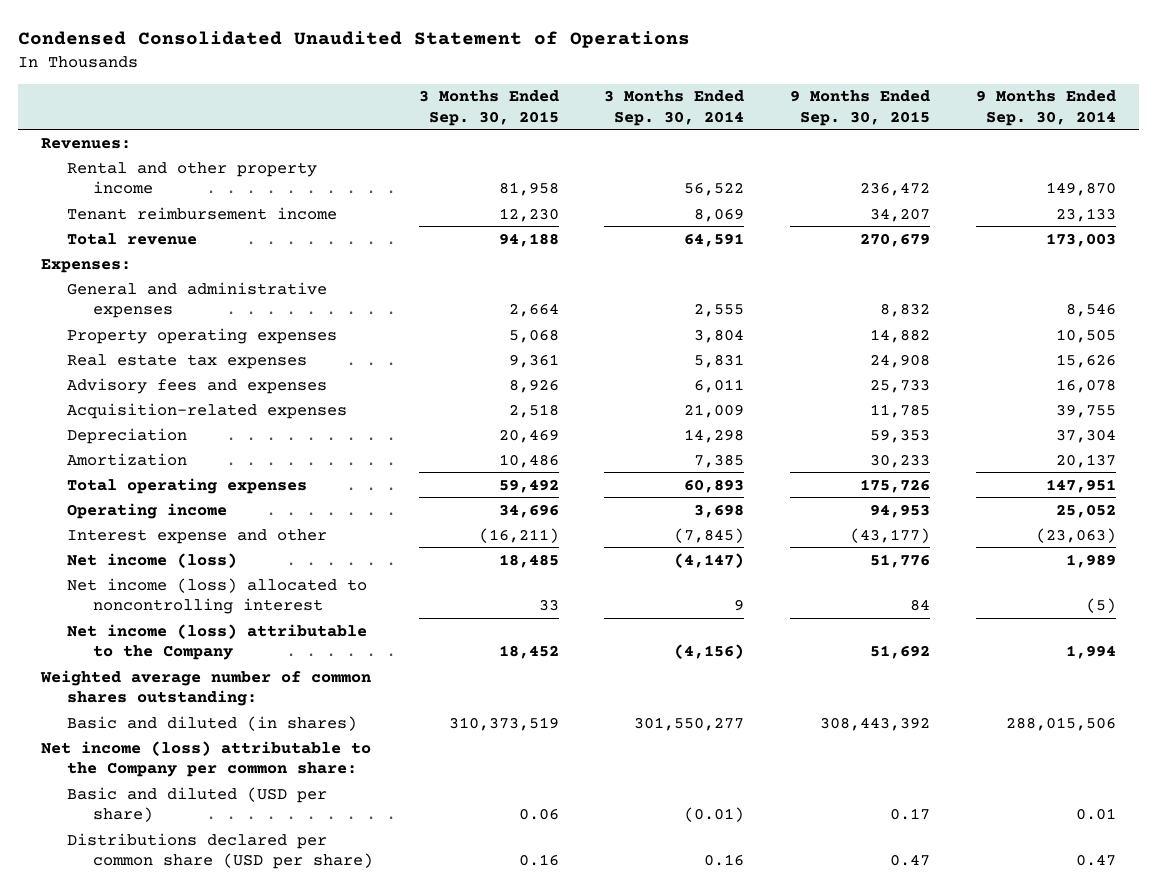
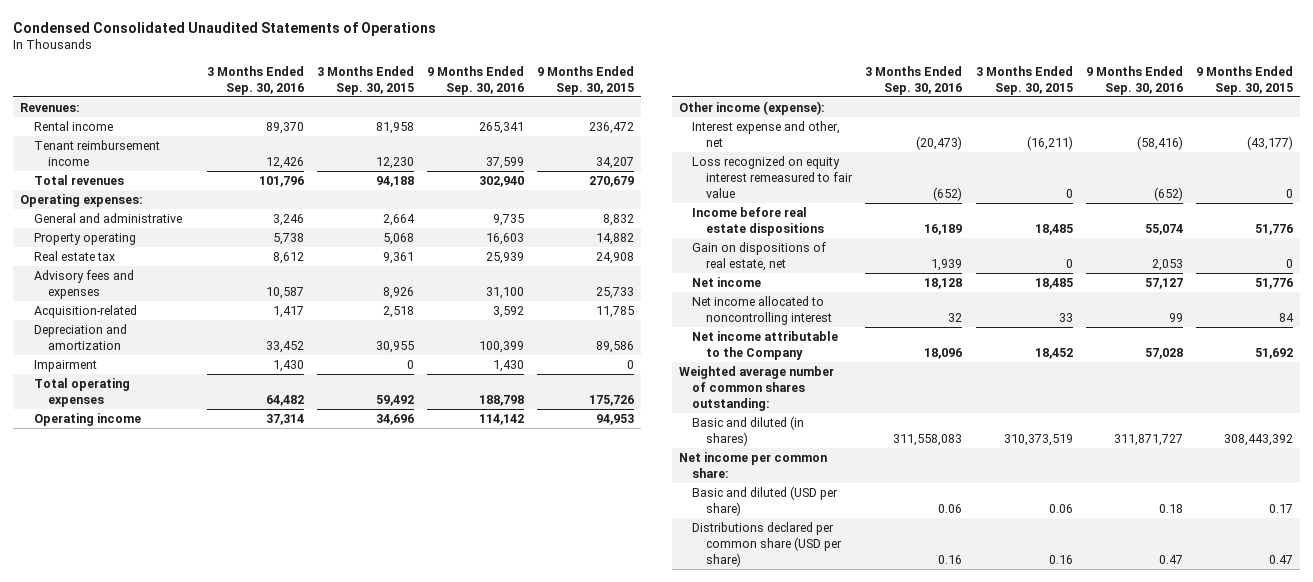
- Condensed Consolidated Unaudited Statement of Operations
+ Condensed Consolidated Unaudited Statements of Operations
- | 3 Months Ended Sep. 30, 2015 | 3 Months Ended Sep. 30, 2014 | 9 Months Ended Sep. 30, 2015 | 9 Months Ended Sep. 30, 2014
+ | 3 Months Ended Sep. 30, 2016 | 3 Months Ended Sep. 30, 2015 | 9 Months Ended Sep. 30, 2016 | 9 Months Ended Sep. 30, 2015
- Rental and other property income | 81,958 | 56,522 | 236,472 | 149,870
+ Rental income | 89,370 | 81,958 | 265,341 | 236,472
- Total revenue | 94,188 | 64,591 | 270,679 | 173,003
- Expenses:
- General and administrative expenses | 2,664 | 2,555 | 8,832 | 8,546
- Property operating expenses | 5,068 | 3,804 | 14,882 | 10,505
- Real estate tax expenses | 9,361 | 5,831 | 24,908 | 15,626
+ Total revenues | 101,796 | 94,188 | 302,940 | 270,679
+ Operating expenses:
+ General and administrative | 3,246 | 2,664 | 9,735 | 8,832
+ Property operating | 5,738 | 5,068 | 16,603 | 14,882
+ Real estate tax | 8,612 | 9,361 | 25,939 | 24,908
- Acquisition-related expenses | 2,518 | 21,009 | 11,785 | 39,755
- Depreciation | 20,469 | 14,298 | 59,353 | 37,304
- Amortization | 10,486 | 7,385 | 30,233 | 20,137
+ Acquisition-related | 1,417 | 2,518 | 3,592 | 11,785
+ Depreciation and amortization | 33,452 | 30,955 | 100,399 | 89,586
+ Impairment | 1,430 | 0 | 1,430 | 0
- Interest expense and other | (16,211) | (7,845) | (43,177) | (23,063)
- Net income (loss) | 18,485 | (4,147) | 51,776 | 1,989
- Net income (loss) allocated to noncontrolling interest | 33 | 9 | 84 | (5)
- Net income (loss) attributable to the Company | 18,452 | (4,156) | 51,692 | 1,994
+ Other income (expense):
+ Interest expense and other, net | (20,473) | (16,211) | (58,416) | (43,177)
+ Loss recognized on equity interest remeasured to fair value | (652) | 0 | (652) | 0
+ Income before real estate dispositions | 16,189 | 18,485 | 55,074 | 51,776
+ Gain on dispositions of real estate, net | 1,939 | 0 | 2,053 | 0
+ Net income | 18,128 | 18,485 | 57,127 | 51,776
+ Net income allocated to noncontrolling interest | 32 | 33 | 99 | 84
+ Net income attributable to the Company | 18,096 | 18,452 | 57,028 | 51,692
- Net income (loss) attributable to the Company per common share:
+ Net income per common share:

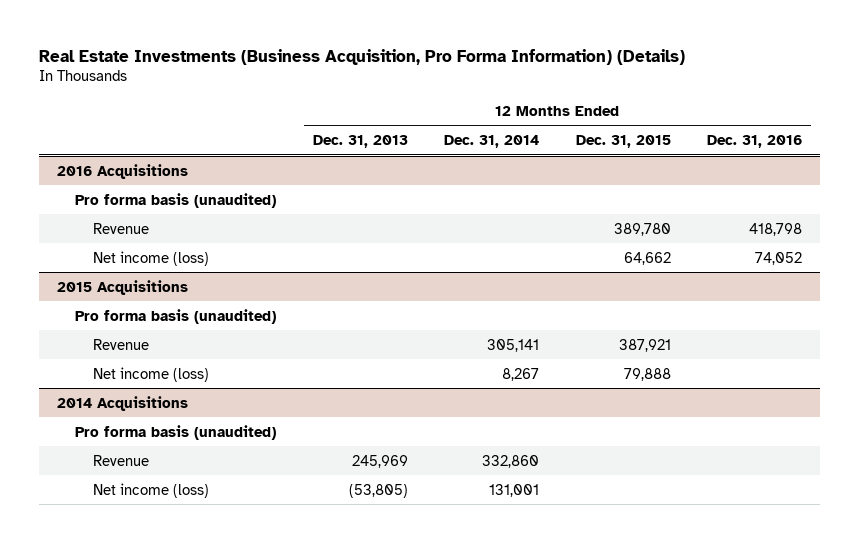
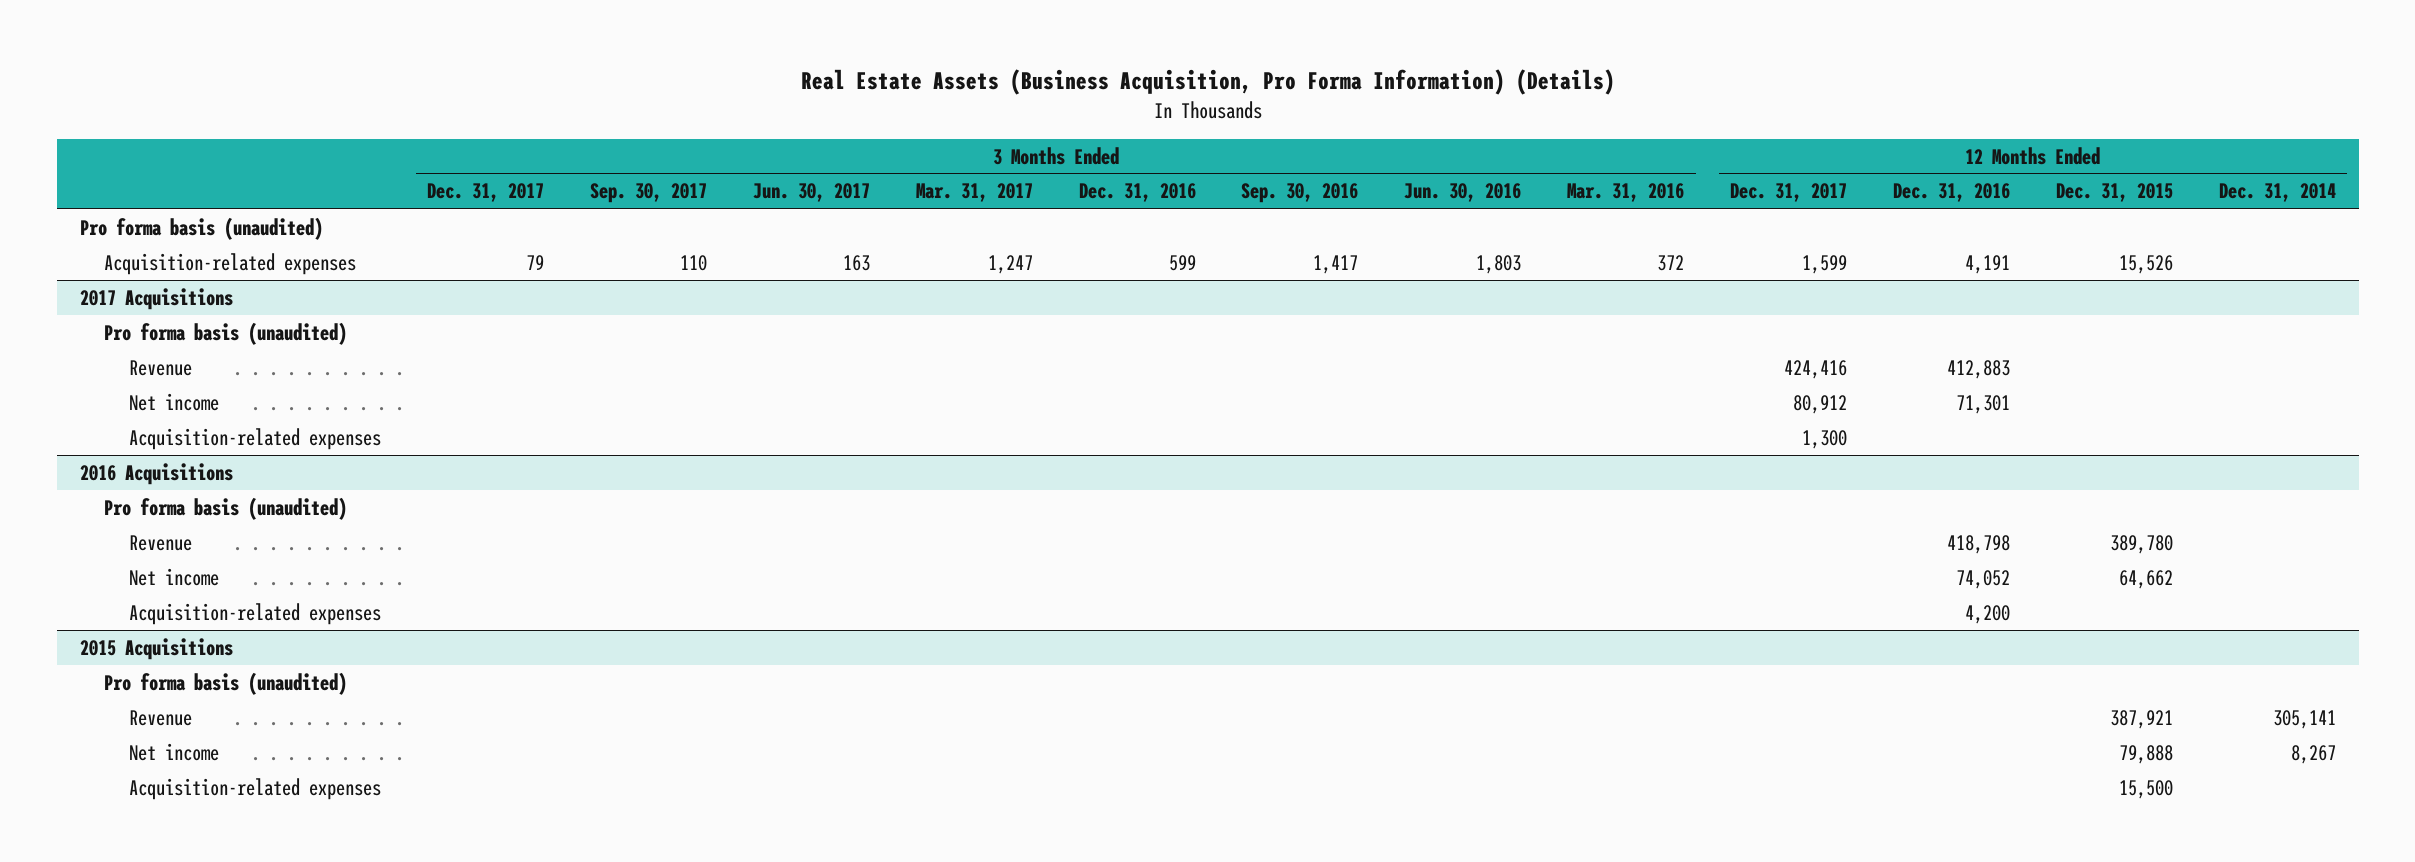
- Real Estate Investments (Business Acquisition, Pro Forma Information) (Details)
+ Real Estate Assets (Business Acquisition, Pro Forma Information) (Details)
- | 12 Months Ended Dec. 31, 2013 | 12 Months Ended Dec. 31, 2014 | 12 Months Ended Dec. 31, 2015 | 12 Months Ended Dec. 31, 2016
+ | 3 Months Ended Dec. 31, 2017 | 3 Months Ended Sep. 30, 2017 | 3 Months Ended Jun. 30, 2017 | 3 Months Ended Mar. 31, 2017 | 3 Months Ended Dec. 31, 2016 | 3 Months Ended Sep. 30, 2016 | 3 Months Ended Jun. 30, 2016 | 3 Months Ended Mar. 31, 2016 | 12 Months Ended Dec. 31, 2017 | 12 Months Ended Dec. 31, 2016 | 12 Months Ended Dec. 31, 2015 | 12 Months Ended Dec. 31, 2014
+ Pro forma basis (unaudited)
+ Acquisition-related expenses | 79 | 110 | 163 | 1,247 | 599 | 1,417 | 1,803 | 372 | 1,599 | 4,191 | 15,526 |
+ 2017 Acquisitions
+ Pro forma basis (unaudited)
+ Revenue | | | | | | | | | 424,416 | 412,883 | |
+ Net income | | | | | | | | | 80,912 | 71,301 | |
+ Acquisition-related expenses | | | | | | | | | 1,300 | | |
@ 2016 Acquisitions
- Net income (loss) | | | 64,662 | 74,052
+ Net income | | | | | | | | | | 74,052 | 64,662 |
+ Acquisition-related expenses | | | | | | | | | | 4,200 | |
@ 2015 Acquisitions
- Net income (loss) | | 8,267 | 79,888 |
- 2014 Acquisitions
- Pro forma basis (unaudited)
- Revenue | 245,969 | 332,860 | |
- Net income (loss) | (53,805) | 131,001 | |
@ 2015 Acquisitions
+ Net income | | | | | | | | | | | 79,888 | 8,267
+ Acquisition-related expenses | | | | | | | | | | | 15,500 |

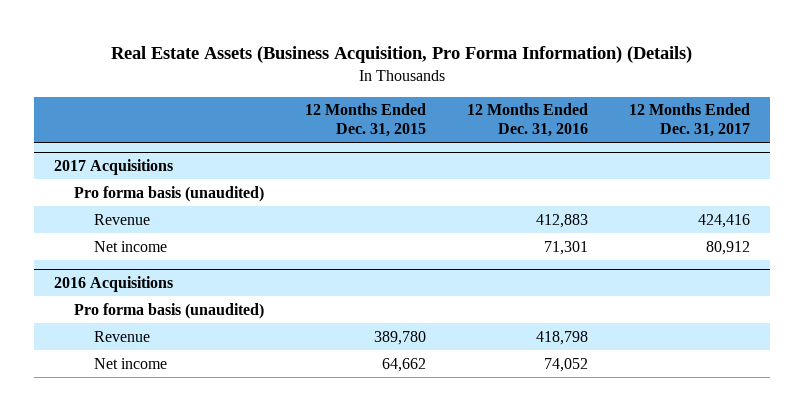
- | 3 Months Ended Dec. 31, 2017 | 3 Months Ended Sep. 30, 2017 | 3 Months Ended Jun. 30, 2017 | 3 Months Ended Mar. 31, 2017 | 3 Months Ended Dec. 31, 2016 | 3 Months Ended Sep. 30, 2016 | 3 Months Ended Jun. 30, 2016 | 3 Months Ended Mar. 31, 2016 | 12 Months Ended Dec. 31, 2017 | 12 Months Ended Dec. 31, 2016 | 12 Months Ended Dec. 31, 2015 | 12 Months Ended Dec. 31, 2014
+ | 12 Months Ended Dec. 31, 2015 | 12 Months Ended Dec. 31, 2016 | 12 Months Ended Dec. 31, 2017
- Pro forma basis (unaudited)
- Acquisition-related expenses | 79 | 110 | 163 | 1,247 | 599 | 1,417 | 1,803 | 372 | 1,599 | 4,191 | 15,526 |
@ 2017 Acquisitions
- Acquisition-related expenses | | | | | | | | | 1,300 | | |
@ 2016 Acquisitions
- Acquisition-related expenses | | | | | | | | | | 4,200 | |
- 2015 Acquisitions
- Pro forma basis (unaudited)
- Revenue | | | | | | | | | | | 387,921 | 305,141
- Net income | | | | | | | | | | | 79,888 | 8,267
- Acquisition-related expenses | | | | | | | | | | | 15,500 |

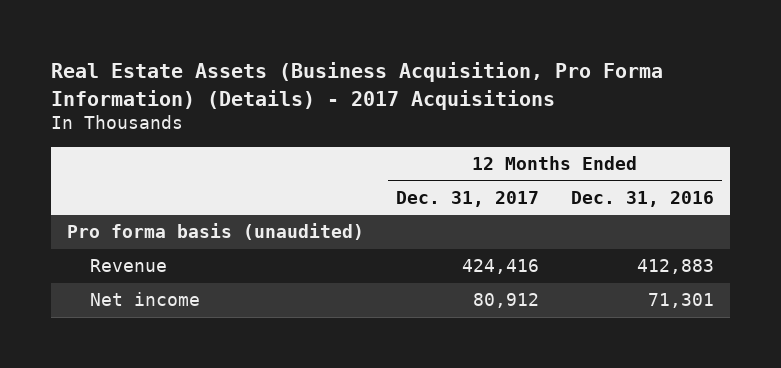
- Real Estate Assets (Business Acquisition, Pro Forma Information) (Details)
+ Real Estate Assets (Business Acquisition, Pro Forma Information) (Details) - 2017 Acquisitions
- | 12 Months Ended Dec. 31, 2015 | 12 Months Ended Dec. 31, 2016 | 12 Months Ended Dec. 31, 2017
+ | 12 Months Ended Dec. 31, 2017 | 12 Months Ended Dec. 31, 2016
- 2017 Acquisitions
- 2016 Acquisitions
- Pro forma basis (unaudited)
- Revenue | 389,780 | 418,798 |
- Net income | 64,662 | 74,052 |

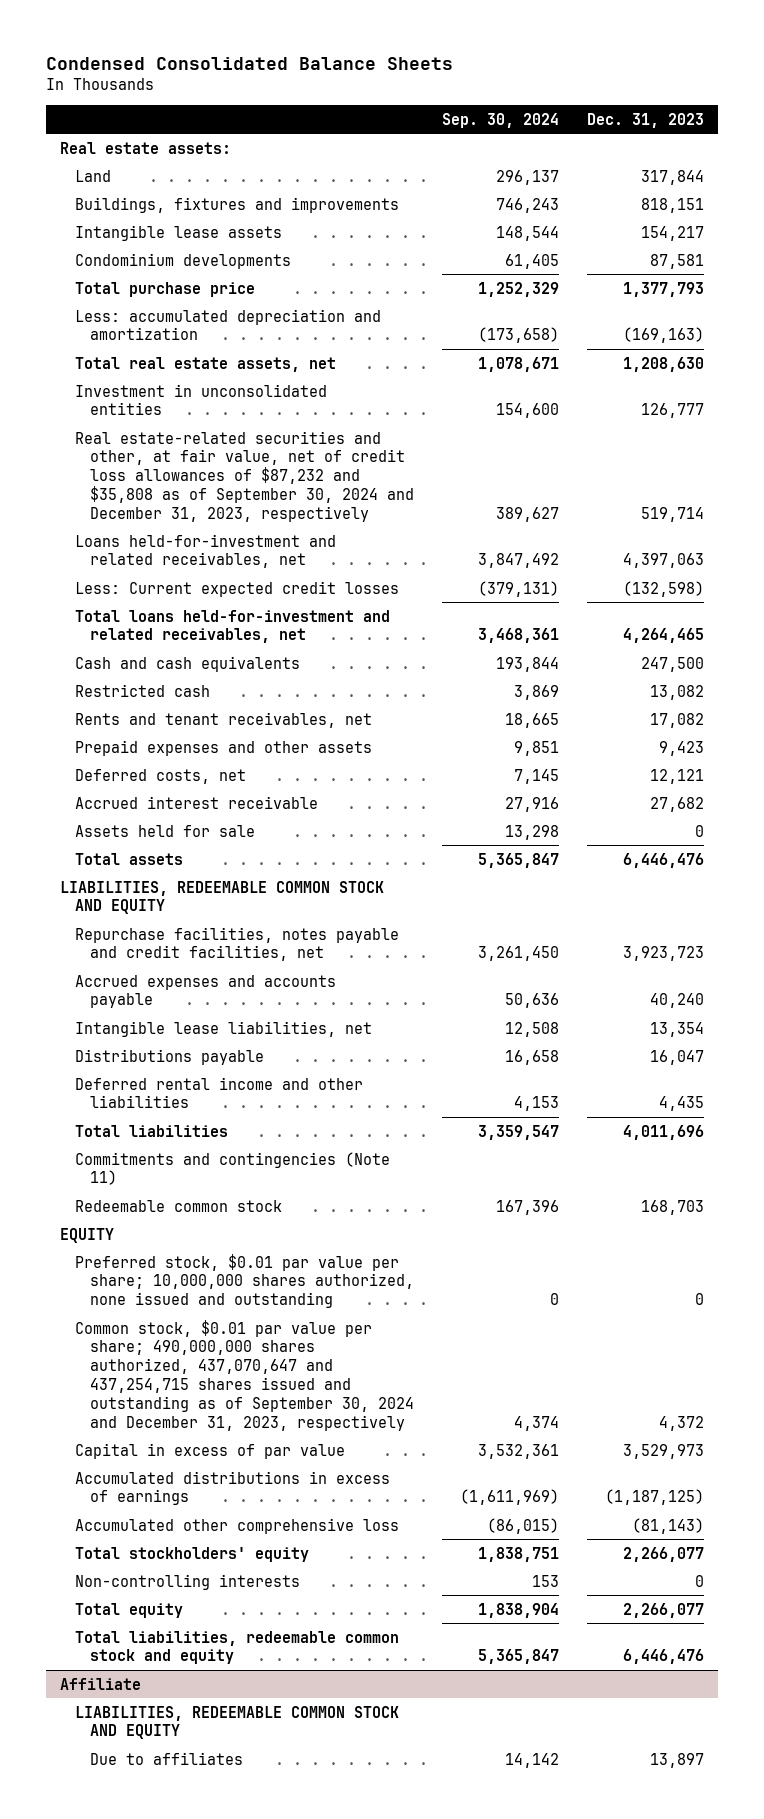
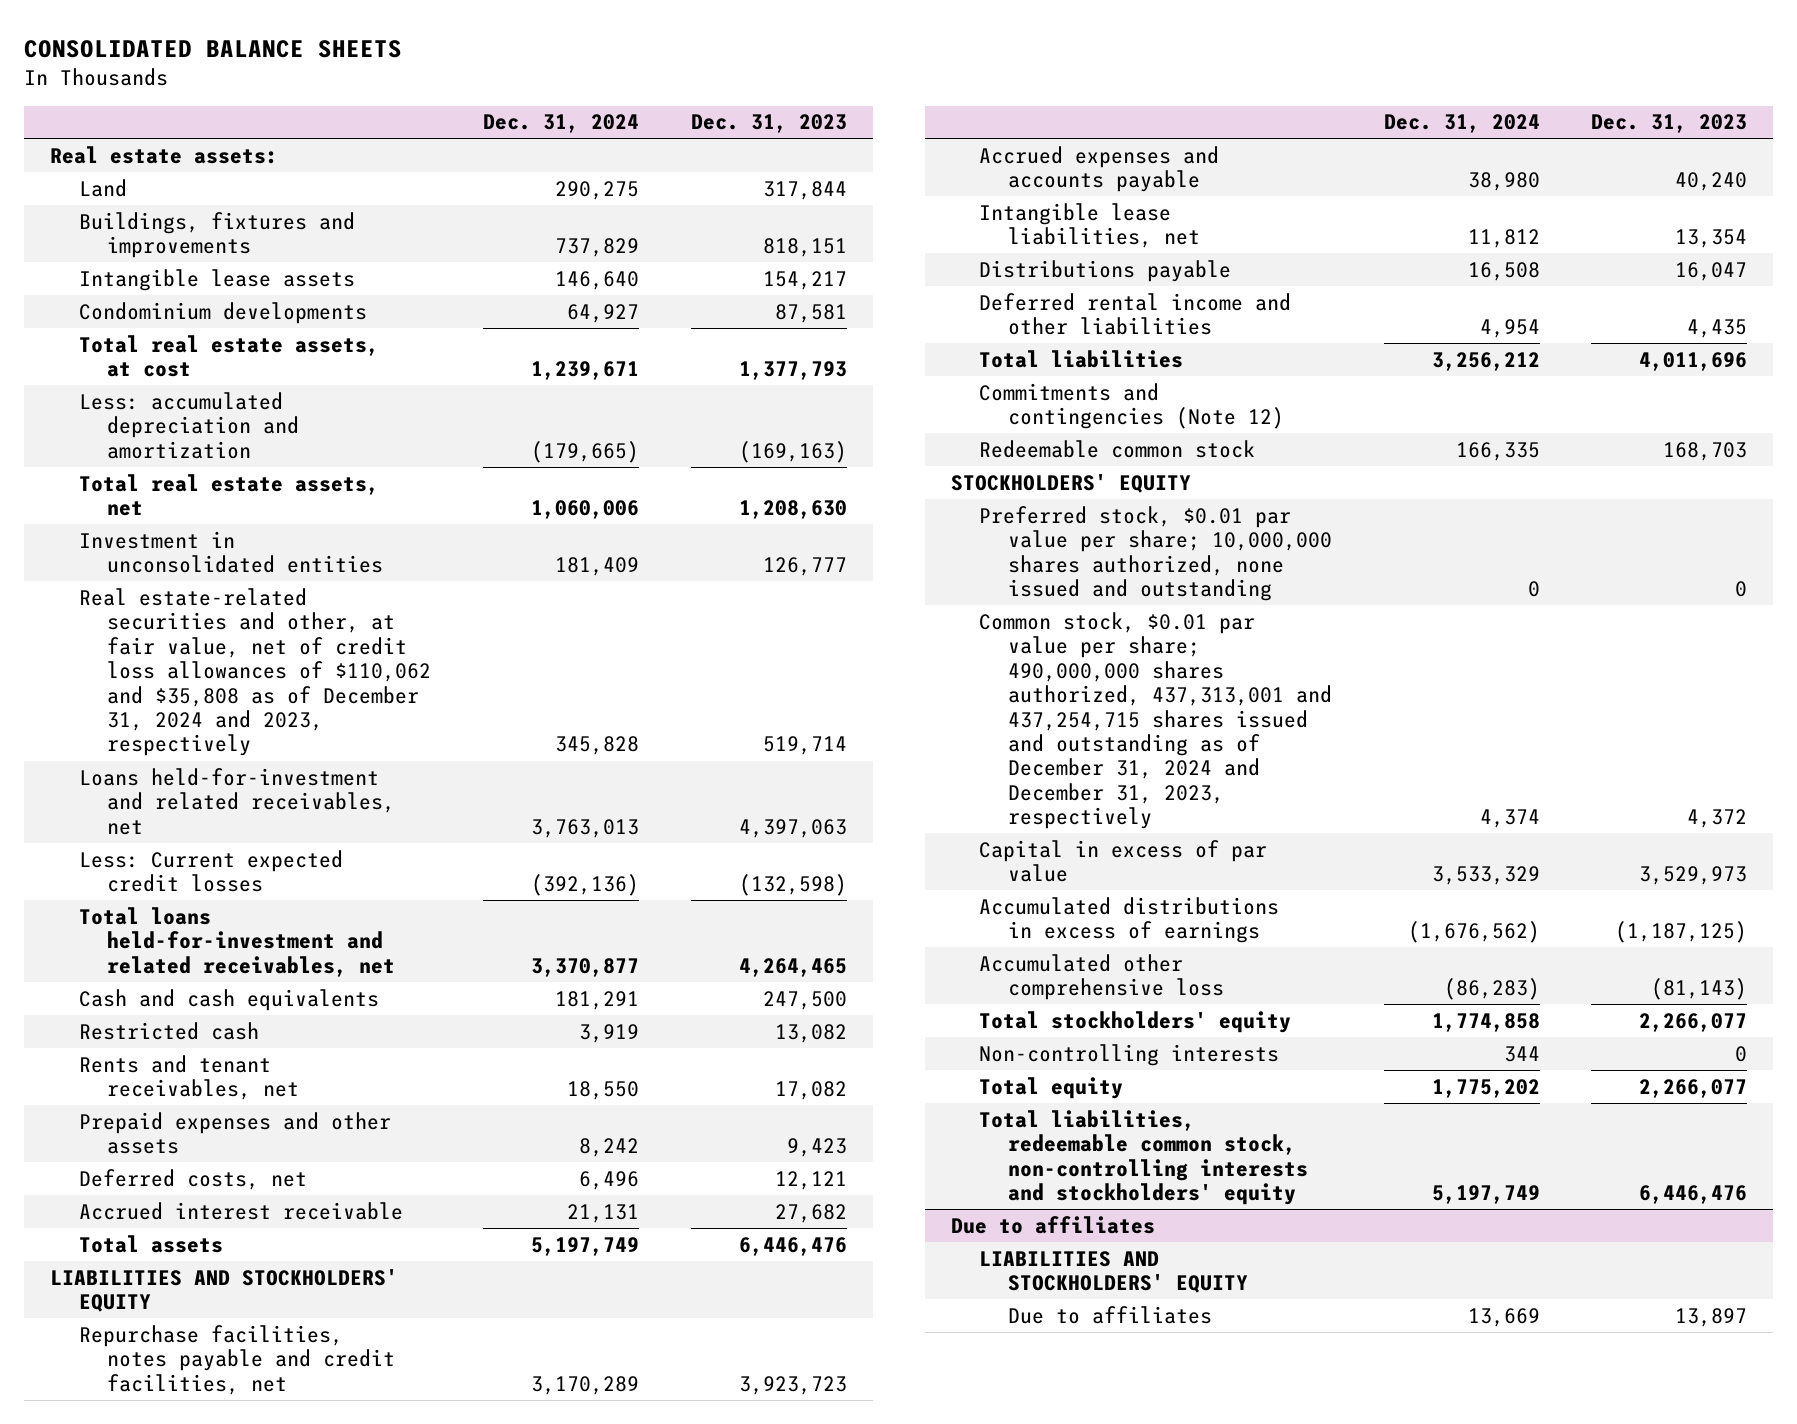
- Condensed Consolidated Balance Sheets
+ CONSOLIDATED BALANCE SHEETS
- | Sep. 30, 2024 | Dec. 31, 2023
+ | Dec. 31, 2024 | Dec. 31, 2023
- Total purchase price | 1,252,329 | 1,377,793
+ Total real estate assets, at cost | 1,239,671 | 1,377,793
- Real estate-related securities and other, at fair value, net of credit loss allowances of $87,232 and $35,808 as of September 30, 2024 and December 31, 2023, respectively | 389,627 | 519,714
+ Real estate-related securities and other, at fair value, net of credit loss allowances of $110,062 and $35,808 as of December 31, 2024 and 2023, respectively | 345,828 | 519,714
- Assets held for sale | 13,298 | 0
- LIABILITIES, REDEEMABLE COMMON STOCK AND EQUITY
+ LIABILITIES AND STOCKHOLDERS' EQUITY
- Commitments and contingencies (Note 11)
+ Commitments and contingencies (Note 12)
- EQUITY
+ STOCKHOLDERS' EQUITY
- Common stock, $0.01 par value per share; 490,000,000 shares authorized, 437,070,647 and 437,254,715 shares issued and outstanding as of September 30, 2024 and December 31, 2023, respectively | 4,374 | 4,372
+ Common stock, $0.01 par value per share; 490,000,000 shares authorized, 437,313,001 and 437,254,715 shares issued and outstanding as of December 31, 2024 and December 31, 2023, respectively | 4,374 | 4,372
- Total liabilities, redeemable common stock and equity | 5,365,847 | 6,446,476
- Affiliate
- LIABILITIES, REDEEMABLE COMMON STOCK AND EQUITY
+ Total liabilities, redeemable common stock, non-controlling interests and stockholders' equity | 5,197,749 | 6,446,476
+ Due to affiliates
+ LIABILITIES AND STOCKHOLDERS' EQUITY

